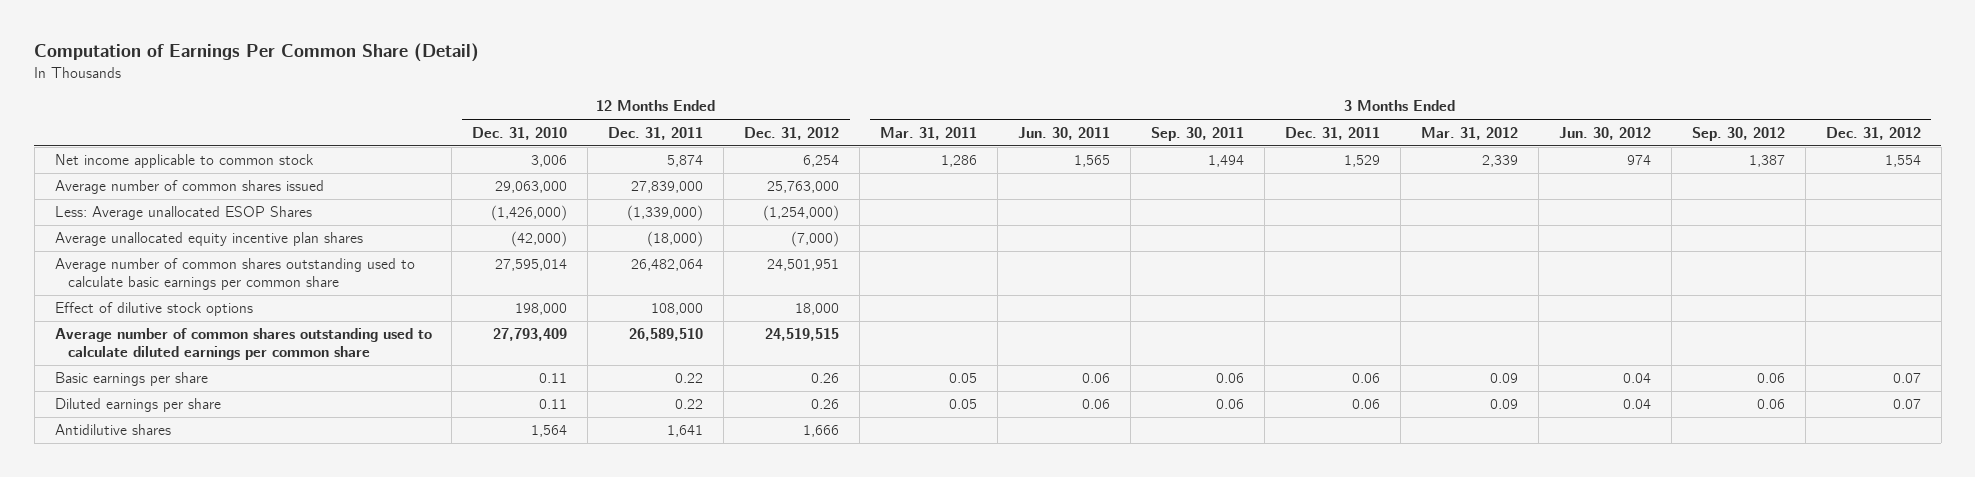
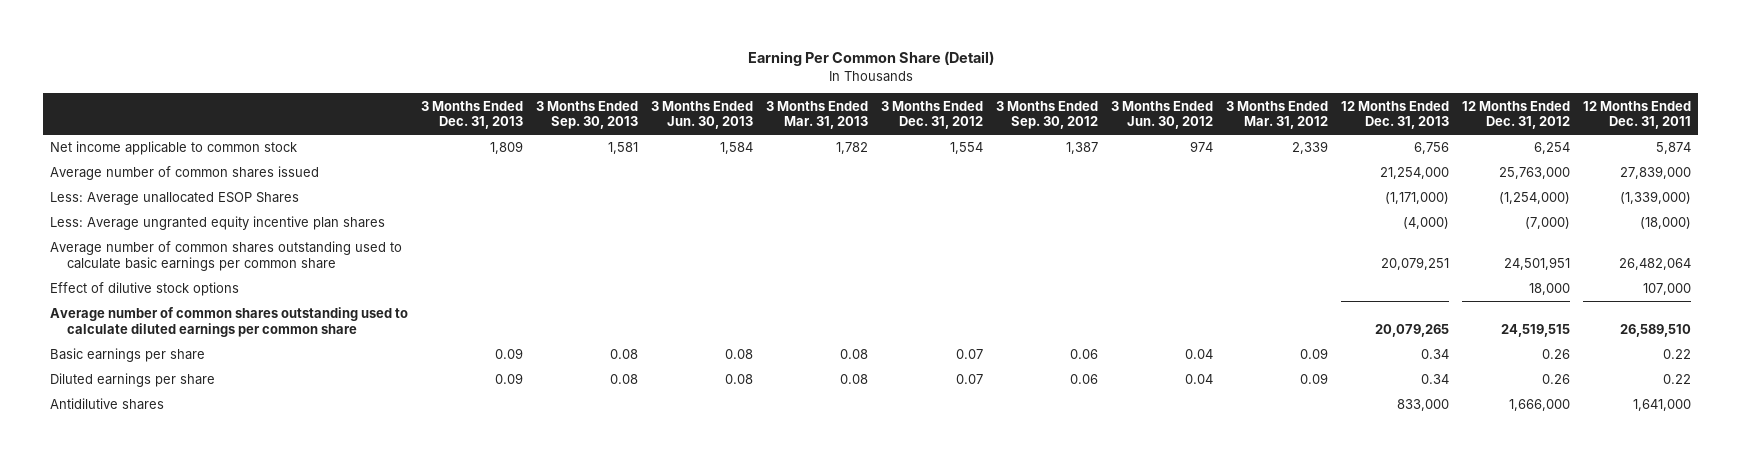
- Computation of Earnings Per Common Share (Detail)
+ Earning Per Common Share (Detail)
- | 12 Months Ended Dec. 31, 2010 | 12 Months Ended Dec. 31, 2011 | 12 Months Ended Dec. 31, 2012 | 3 Months Ended Mar. 31, 2011 | 3 Months Ended Jun. 30, 2011 | 3 Months Ended Sep. 30, 2011 | 3 Months Ended Dec. 31, 2011 | 3 Months Ended Mar. 31, 2012 | 3 Months Ended Jun. 30, 2012 | 3 Months Ended Sep. 30, 2012 | 3 Months Ended Dec. 31, 2012
+ | 3 Months Ended Dec. 31, 2013 | 3 Months Ended Sep. 30, 2013 | 3 Months Ended Jun. 30, 2013 | 3 Months Ended Mar. 31, 2013 | 3 Months Ended Dec. 31, 2012 | 3 Months Ended Sep. 30, 2012 | 3 Months Ended Jun. 30, 2012 | 3 Months Ended Mar. 31, 2012 | 12 Months Ended Dec. 31, 2013 | 12 Months Ended Dec. 31, 2012 | 12 Months Ended Dec. 31, 2011
- Average unallocated equity incentive plan shares | (42,000) | (18,000) | (7,000) | | | | | | | |
+ Less: Average ungranted equity incentive plan shares | | | | | | | | | (4,000) | (7,000) | (18,000)
- Effect of dilutive stock options | 198,000 | 108,000 | 18,000 | | | | | | | |
+ Effect of dilutive stock options | | | | | | | | | | 18,000 | 107,000
- Antidilutive shares | 1,564 | 1,641 | 1,666 | | | | | | | |
+ Antidilutive shares | | | | | | | | | 833,000 | 1,666,000 | 1,641,000

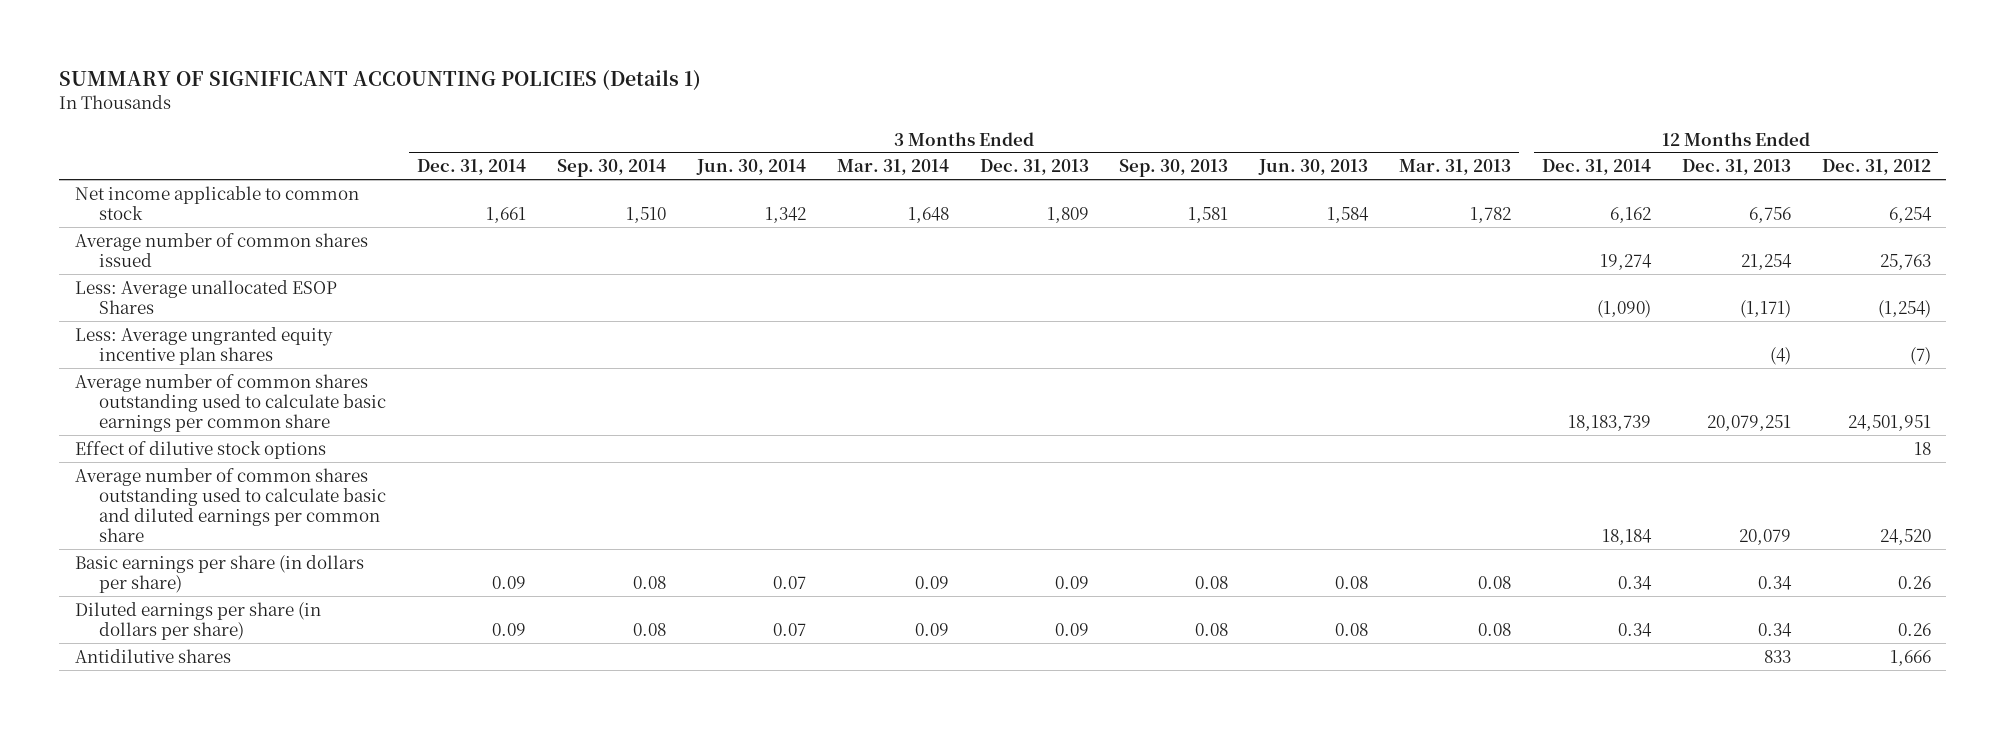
- Earning Per Common Share (Detail)
+ SUMMARY OF SIGNIFICANT ACCOUNTING POLICIES (Details 1)
- | 3 Months Ended Dec. 31, 2013 | 3 Months Ended Sep. 30, 2013 | 3 Months Ended Jun. 30, 2013 | 3 Months Ended Mar. 31, 2013 | 3 Months Ended Dec. 31, 2012 | 3 Months Ended Sep. 30, 2012 | 3 Months Ended Jun. 30, 2012 | 3 Months Ended Mar. 31, 2012 | 12 Months Ended Dec. 31, 2013 | 12 Months Ended Dec. 31, 2012 | 12 Months Ended Dec. 31, 2011
+ | 3 Months Ended Dec. 31, 2014 | 3 Months Ended Sep. 30, 2014 | 3 Months Ended Jun. 30, 2014 | 3 Months Ended Mar. 31, 2014 | 3 Months Ended Dec. 31, 2013 | 3 Months Ended Sep. 30, 2013 | 3 Months Ended Jun. 30, 2013 | 3 Months Ended Mar. 31, 2013 | 12 Months Ended Dec. 31, 2014 | 12 Months Ended Dec. 31, 2013 | 12 Months Ended Dec. 31, 2012
- Average number of common shares issued | | | | | | | | | 21,254,000 | 25,763,000 | 27,839,000
- Less: Average unallocated ESOP Shares | | | | | | | | | (1,171,000) | (1,254,000) | (1,339,000)
- Less: Average ungranted equity incentive plan shares | | | | | | | | | (4,000) | (7,000) | (18,000)
+ Average number of common shares issued | | | | | | | | | 19,274 | 21,254 | 25,763
+ Less: Average unallocated ESOP Shares | | | | | | | | | (1,090) | (1,171) | (1,254)
+ Less: Average ungranted equity incentive plan shares | | | | | | | | | | (4) | (7)
- Effect of dilutive stock options | | | | | | | | | | 18,000 | 107,000
- Average number of common shares outstanding used to calculate diluted earnings per common share | | | | | | | | | 20,079,265 | 24,519,515 | 26,589,510
- Basic earnings per share | 0.09 | 0.08 | 0.08 | 0.08 | 0.07 | 0.06 | 0.04 | 0.09 | 0.34 | 0.26 | 0.22
- Diluted earnings per share | 0.09 | 0.08 | 0.08 | 0.08 | 0.07 | 0.06 | 0.04 | 0.09 | 0.34 | 0.26 | 0.22
- Antidilutive shares | | | | | | | | | 833,000 | 1,666,000 | 1,641,000
+ Effect of dilutive stock options | | | | | | | | | | | 18
+ Average number of common shares outstanding used to calculate basic and diluted earnings per common share | | | | | | | | | 18,184 | 20,079 | 24,520
+ Basic earnings per share (in dollars per share) | 0.09 | 0.08 | 0.07 | 0.09 | 0.09 | 0.08 | 0.08 | 0.08 | 0.34 | 0.34 | 0.26
+ Diluted earnings per share (in dollars per share) | 0.09 | 0.08 | 0.07 | 0.09 | 0.09 | 0.08 | 0.08 | 0.08 | 0.34 | 0.34 | 0.26
+ Antidilutive shares | | | | | | | | | | 833 | 1,666

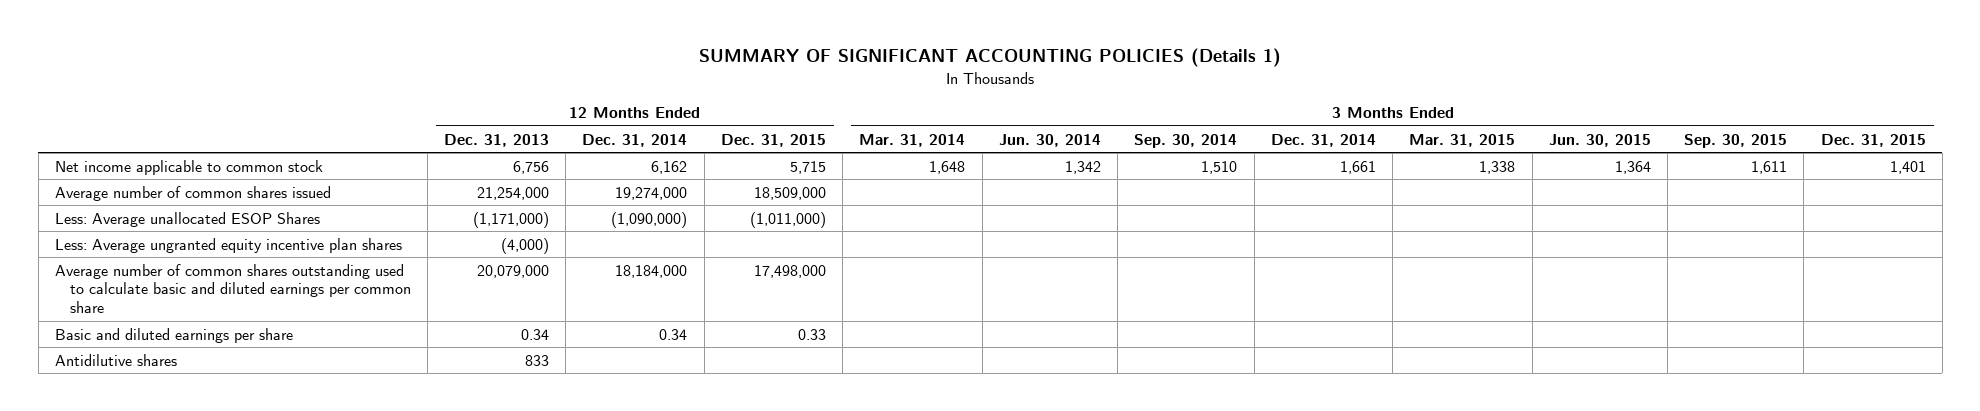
- | 3 Months Ended Dec. 31, 2014 | 3 Months Ended Sep. 30, 2014 | 3 Months Ended Jun. 30, 2014 | 3 Months Ended Mar. 31, 2014 | 3 Months Ended Dec. 31, 2013 | 3 Months Ended Sep. 30, 2013 | 3 Months Ended Jun. 30, 2013 | 3 Months Ended Mar. 31, 2013 | 12 Months Ended Dec. 31, 2014 | 12 Months Ended Dec. 31, 2013 | 12 Months Ended Dec. 31, 2012
+ | 12 Months Ended Dec. 31, 2013 | 12 Months Ended Dec. 31, 2014 | 12 Months Ended Dec. 31, 2015 | 3 Months Ended Mar. 31, 2014 | 3 Months Ended Jun. 30, 2014 | 3 Months Ended Sep. 30, 2014 | 3 Months Ended Dec. 31, 2014 | 3 Months Ended Mar. 31, 2015 | 3 Months Ended Jun. 30, 2015 | 3 Months Ended Sep. 30, 2015 | 3 Months Ended Dec. 31, 2015
- Average number of common shares issued | | | | | | | | | 19,274 | 21,254 | 25,763
- Less: Average unallocated ESOP Shares | | | | | | | | | (1,090) | (1,171) | (1,254)
- Less: Average ungranted equity incentive plan shares | | | | | | | | | | (4) | (7)
- Average number of common shares outstanding used to calculate basic earnings per common share | | | | | | | | | 18,183,739 | 20,079,251 | 24,501,951
- Effect of dilutive stock options | | | | | | | | | | | 18
- Average number of common shares outstanding used to calculate basic and diluted earnings per common share | | | | | | | | | 18,184 | 20,079 | 24,520
- Basic earnings per share (in dollars per share) | 0.09 | 0.08 | 0.07 | 0.09 | 0.09 | 0.08 | 0.08 | 0.08 | 0.34 | 0.34 | 0.26
- Diluted earnings per share (in dollars per share) | 0.09 | 0.08 | 0.07 | 0.09 | 0.09 | 0.08 | 0.08 | 0.08 | 0.34 | 0.34 | 0.26
+ Average number of common shares issued | 21,254,000 | 19,274,000 | 18,509,000 | | | | | | | |
+ Less: Average unallocated ESOP Shares | (1,171,000) | (1,090,000) | (1,011,000) | | | | | | | |
+ Less: Average ungranted equity incentive plan shares | (4,000) | | | | | | | | | |
+ Average number of common shares outstanding used to calculate basic and diluted earnings per common share | 20,079,000 | 18,184,000 | 17,498,000 | | | | | | | |
+ Basic and diluted earnings per share | 0.34 | 0.34 | 0.33 | | | | | | | |

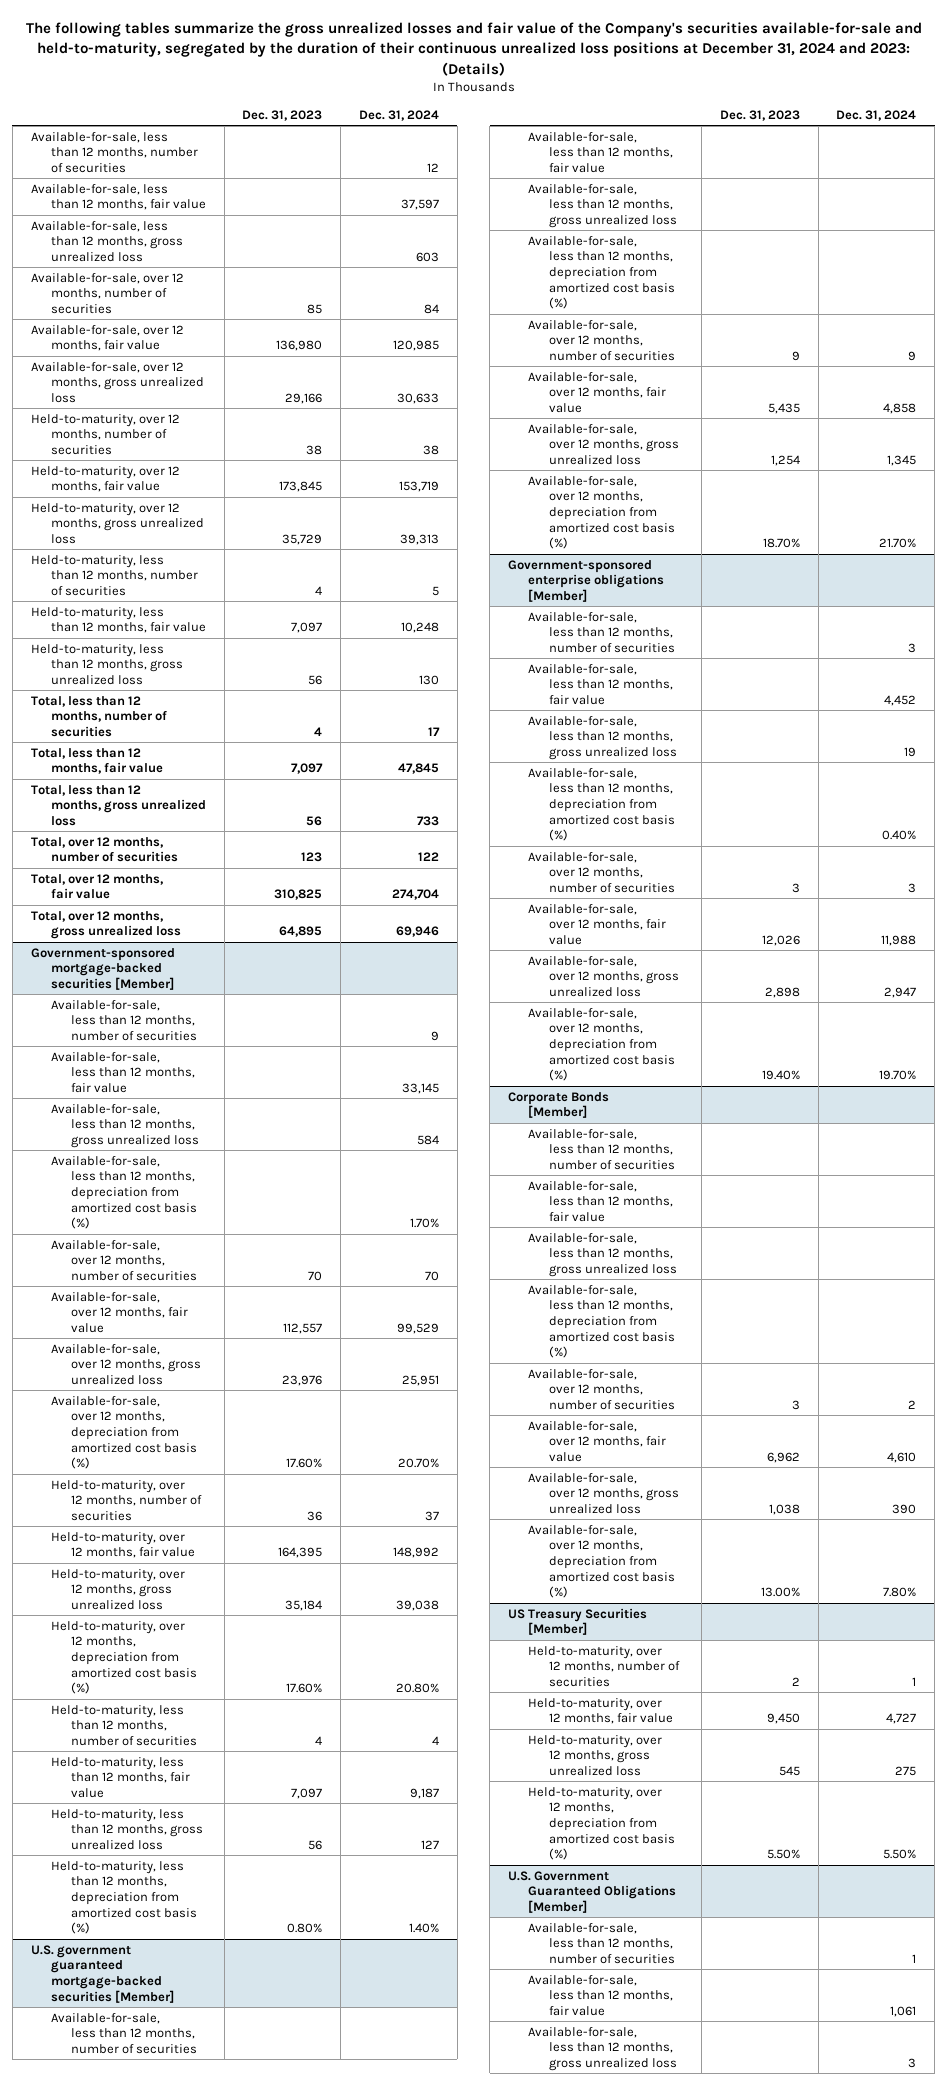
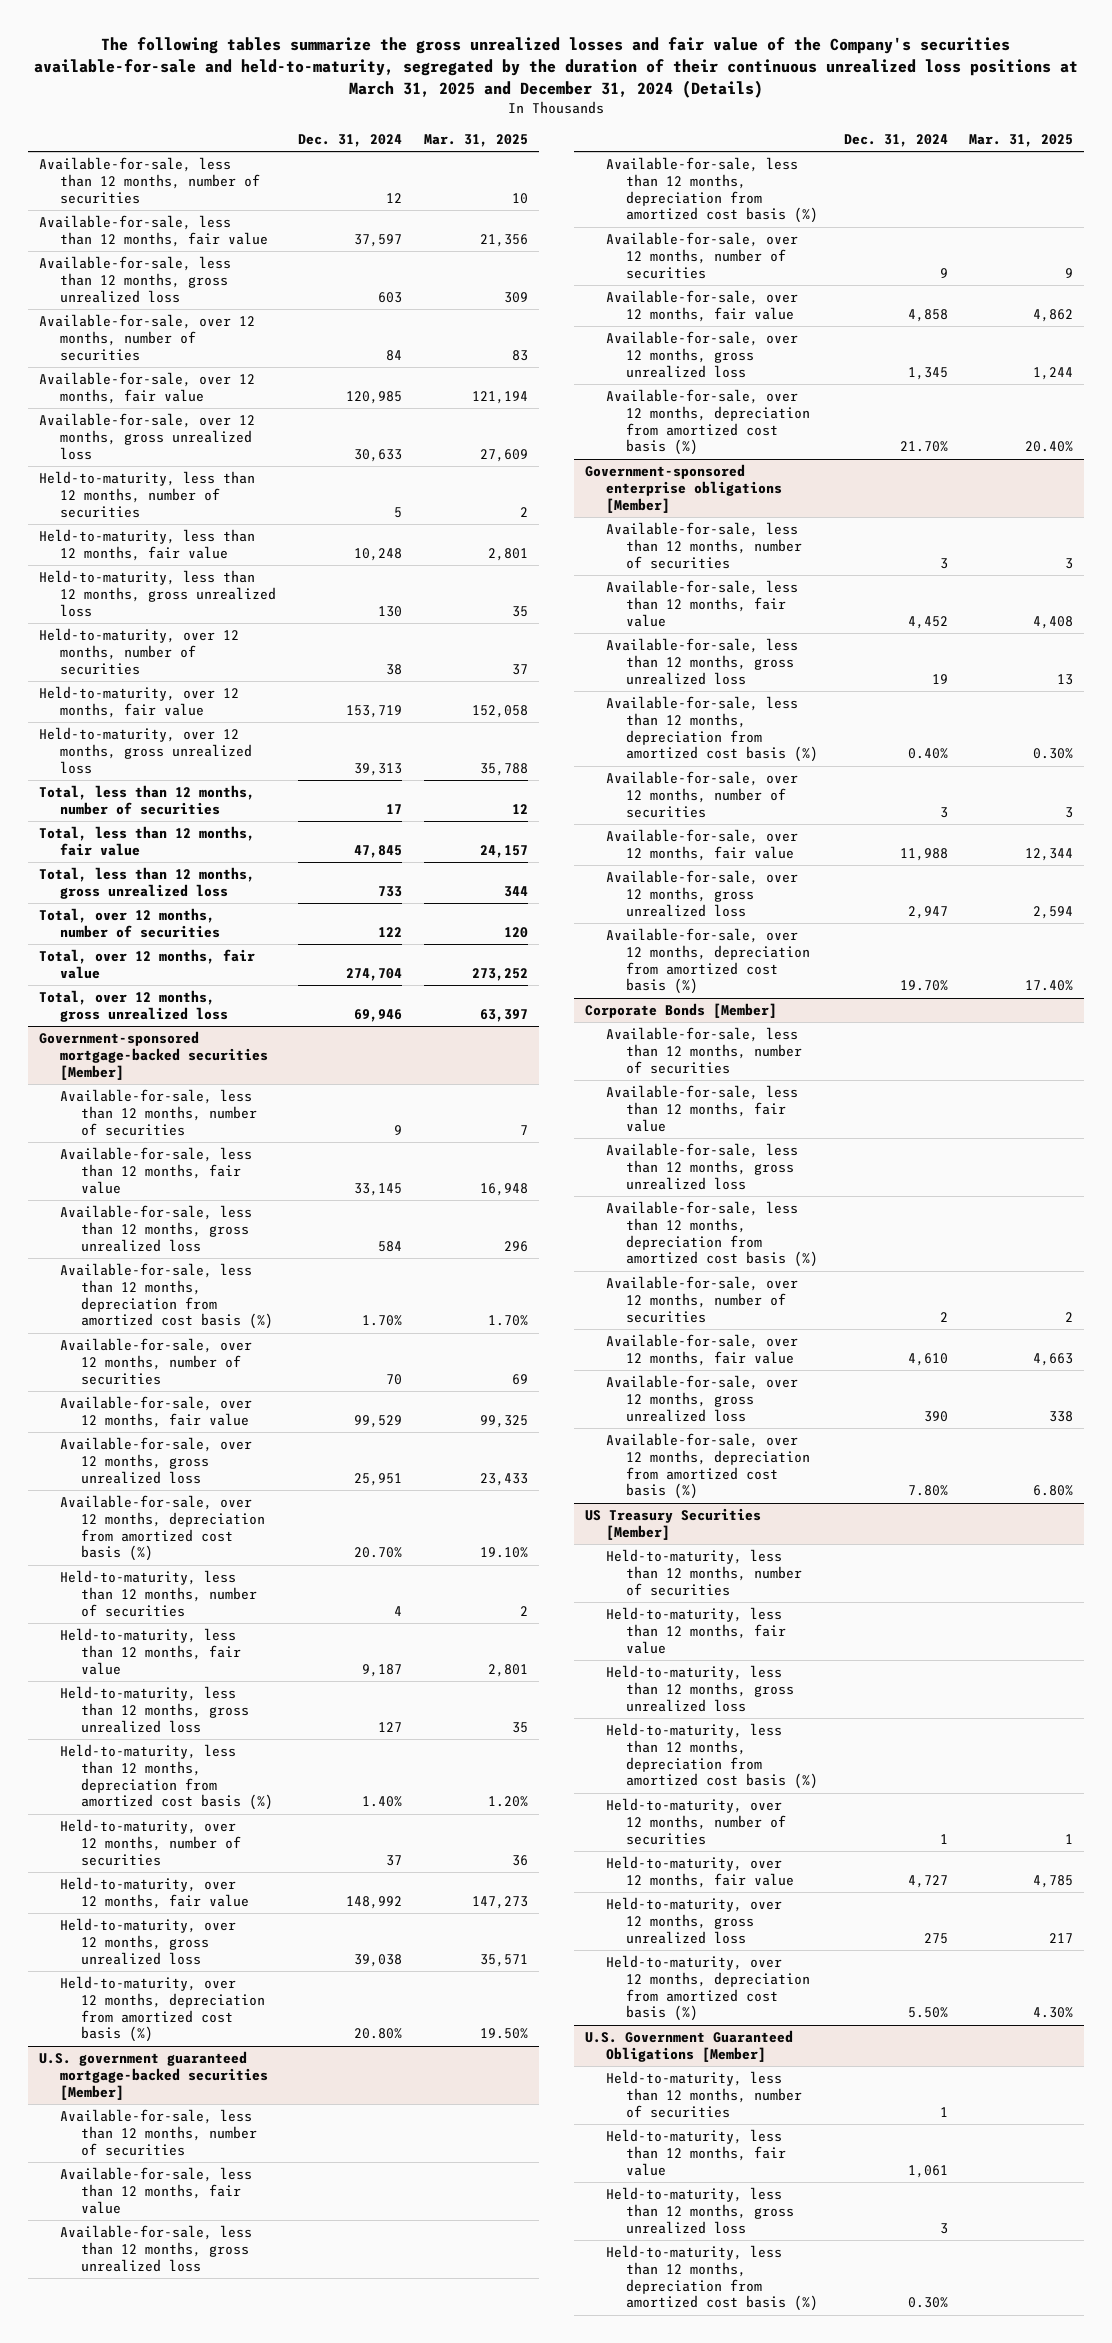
- The following tables summarize the gross unrealized losses and fair value of the Company's securities available-for-sale and held-to-maturity, segregated by the duration of their continuous unrealized loss positions at December 31, 2024 and 2023: (Details)
+ The following tables summarize the gross unrealized losses and fair value of the Company's securities available-for-sale and held-to-maturity, segregated by the duration of their continuous unrealized loss positions at March 31, 2025 and December 31, 2024 (Details)
- | Dec. 31, 2023 | Dec. 31, 2024
+ | Dec. 31, 2024 | Mar. 31, 2025
moved down: Held-to-maturity, over 12 months, number of securities | 38 | 37
moved down: Held-to-maturity, over 12 months, fair value | 153,719 | 152,058
moved down: Held-to-maturity, over 12 months, gross unrealized loss | 39,313 | 35,788
@ Government-sponsored mortgage-backed securities [Member]
moved down: Held-to-maturity, over 12 months, number of securities | 37 | 36
moved down: Held-to-maturity, over 12 months, fair value | 148,992 | 147,273
moved down: Held-to-maturity, over 12 months, gross unrealized loss | 39,038 | 35,571
moved down: Held-to-maturity, over 12 months, depreciation from amortized cost basis (%) | 20.80% | 19.50%
@ US Treasury Securities [Member]
+ Held-to-maturity, less than 12 months, number of securities
+ Held-to-maturity, less than 12 months, fair value
+ Held-to-maturity, less than 12 months, gross unrealized loss
+ Held-to-maturity, less than 12 months, depreciation from amortized cost basis (%)
@ U.S. Government Guaranteed Obligations [Member]
- Available-for-sale, less than 12 months, number of securities | | 1
- Available-for-sale, less than 12 months, fair value | | 1,061
- Available-for-sale, less than 12 months, gross unrealized loss | | 3
+ Held-to-maturity, less than 12 months, number of securities | 1 |
+ Held-to-maturity, less than 12 months, fair value | 1,061 |
+ Held-to-maturity, less than 12 months, gross unrealized loss | 3 |
+ Held-to-maturity, less than 12 months, depreciation from amortized cost basis (%) | 0.30% |

